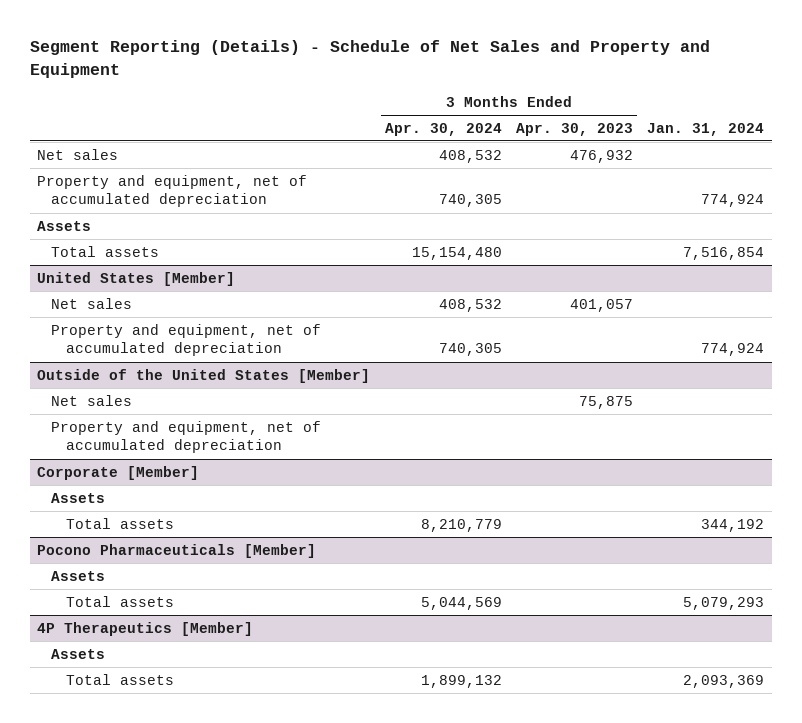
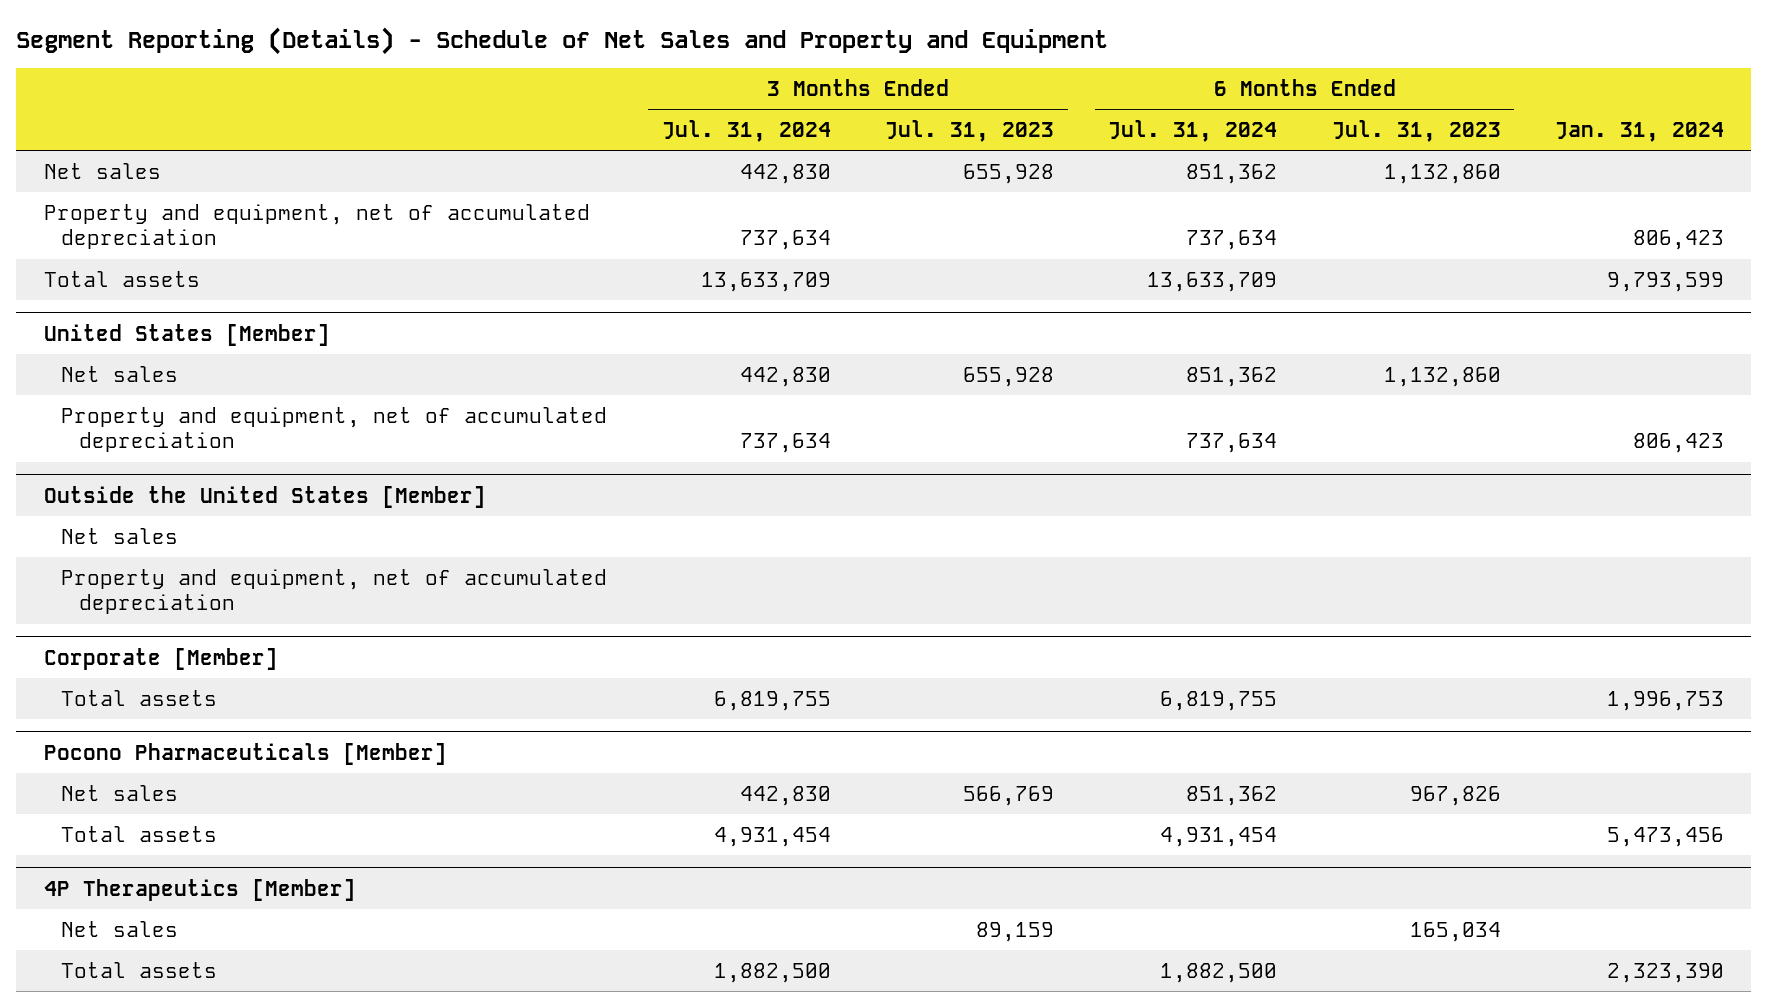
- | 3 Months Ended Apr. 30, 2024 | 3 Months Ended Apr. 30, 2023 | Jan. 31, 2024
+ | 3 Months Ended Jul. 31, 2024 | 3 Months Ended Jul. 31, 2023 | 6 Months Ended Jul. 31, 2024 | 6 Months Ended Jul. 31, 2023 | Jan. 31, 2024
- Property and equipment, net of accumulated depreciation | 740,305 | | 774,924
- Assets
- Total assets | 15,154,480 | | 7,516,854
+ Property and equipment, net of accumulated depreciation | 737,634 | | 737,634 | | 806,423
+ Total assets | 13,633,709 | | 13,633,709 | | 9,793,599
@ United States [Member]
- Property and equipment, net of accumulated depreciation | 740,305 | | 774,924
- Outside of the United States [Member]
@ United States [Member]
+ Property and equipment, net of accumulated depreciation | 737,634 | | 737,634 | | 806,423
+ Outside the United States [Member]
@ Corporate [Member]
- Assets
- Total assets | 8,210,779 | | 344,192
+ Total assets | 6,819,755 | | 6,819,755 | | 1,996,753
@ Pocono Pharmaceuticals [Member]
- Assets
- Total assets | 5,044,569 | | 5,079,293
+ Net sales | 442,830 | 566,769 | 851,362 | 967,826 |
+ Total assets | 4,931,454 | | 4,931,454 | | 5,473,456
@ 4P Therapeutics [Member]
- Assets
- Total assets | 1,899,132 | | 2,093,369
+ Net sales | | 89,159 | | 165,034 |
+ Total assets | 1,882,500 | | 1,882,500 | | 2,323,390

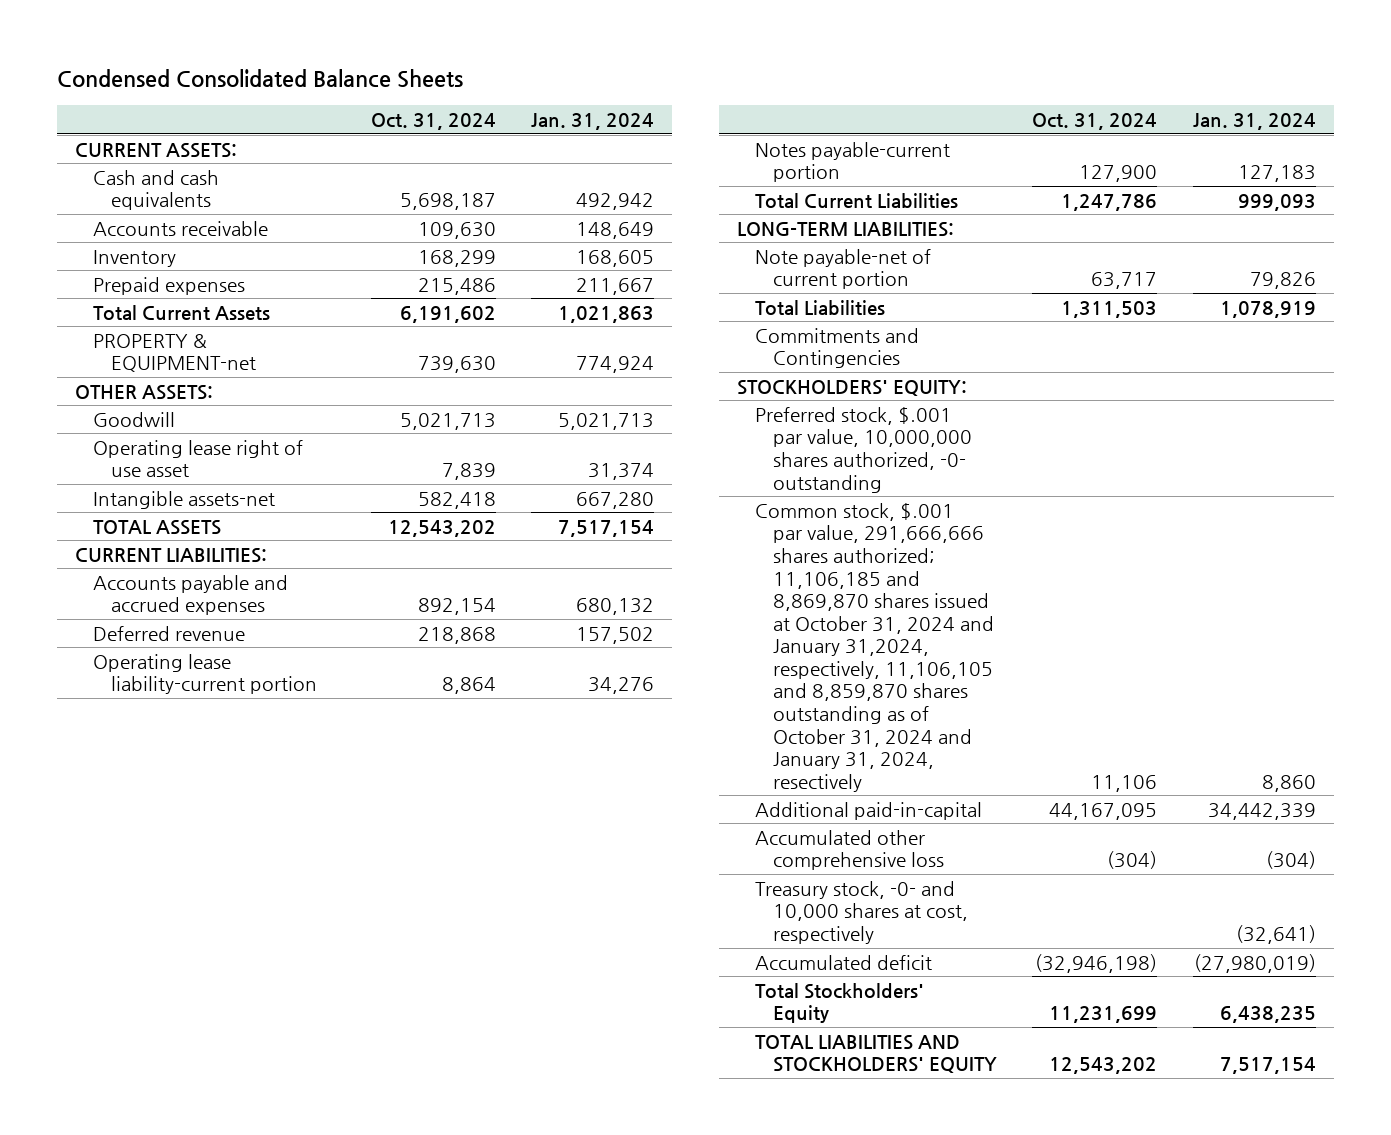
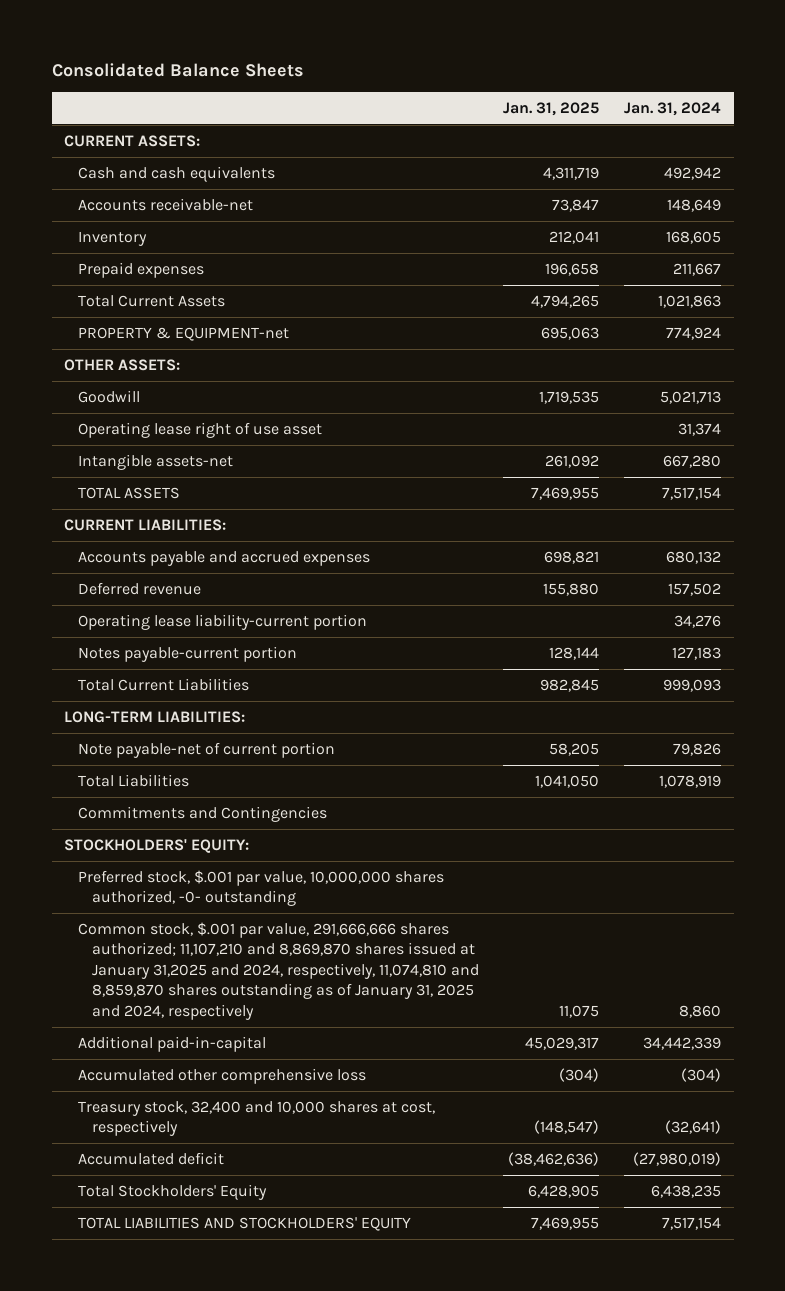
- Condensed Consolidated Balance Sheets
+ Consolidated Balance Sheets
- | Oct. 31, 2024 | Jan. 31, 2024
+ | Jan. 31, 2025 | Jan. 31, 2024
- Accounts receivable | 109,630 | 148,649
+ Accounts receivable-net | 73,847 | 148,649
- Common stock, $.001 par value, 291,666,666 shares authorized; 11,106,185 and 8,869,870 shares issued at October 31, 2024 and January 31,2024, respectively, 11,106,105 and 8,859,870 shares outstanding as of October 31, 2024 and January 31, 2024, resectively | 11,106 | 8,860
+ Common stock, $.001 par value, 291,666,666 shares authorized; 11,107,210 and 8,869,870 shares issued at January 31,2025 and 2024, respectively, 11,074,810 and 8,859,870 shares outstanding as of January 31, 2025 and 2024, respectively | 11,075 | 8,860
- Treasury stock, -0- and 10,000 shares at cost, respectively | | (32,641)
+ Treasury stock, 32,400 and 10,000 shares at cost, respectively | (148,547) | (32,641)

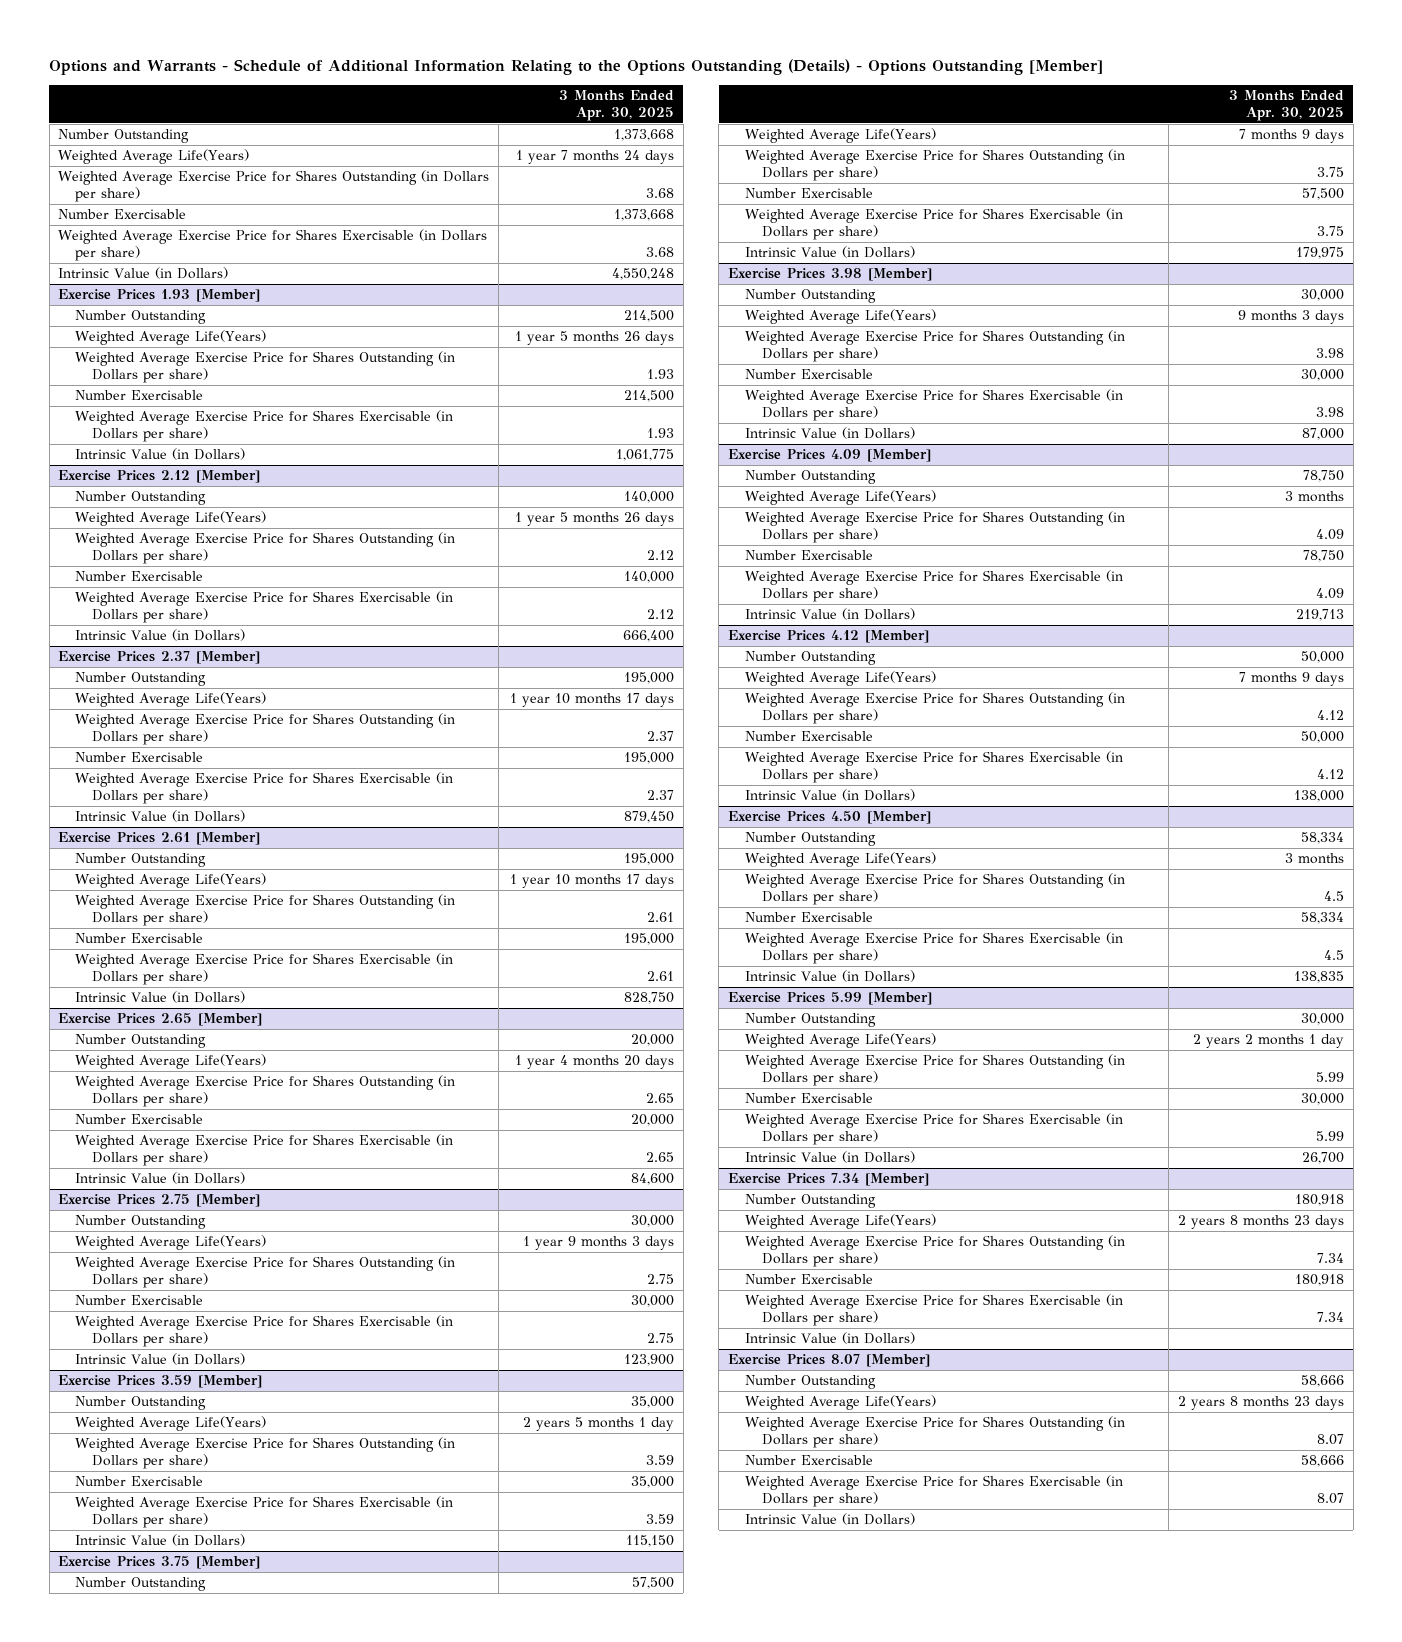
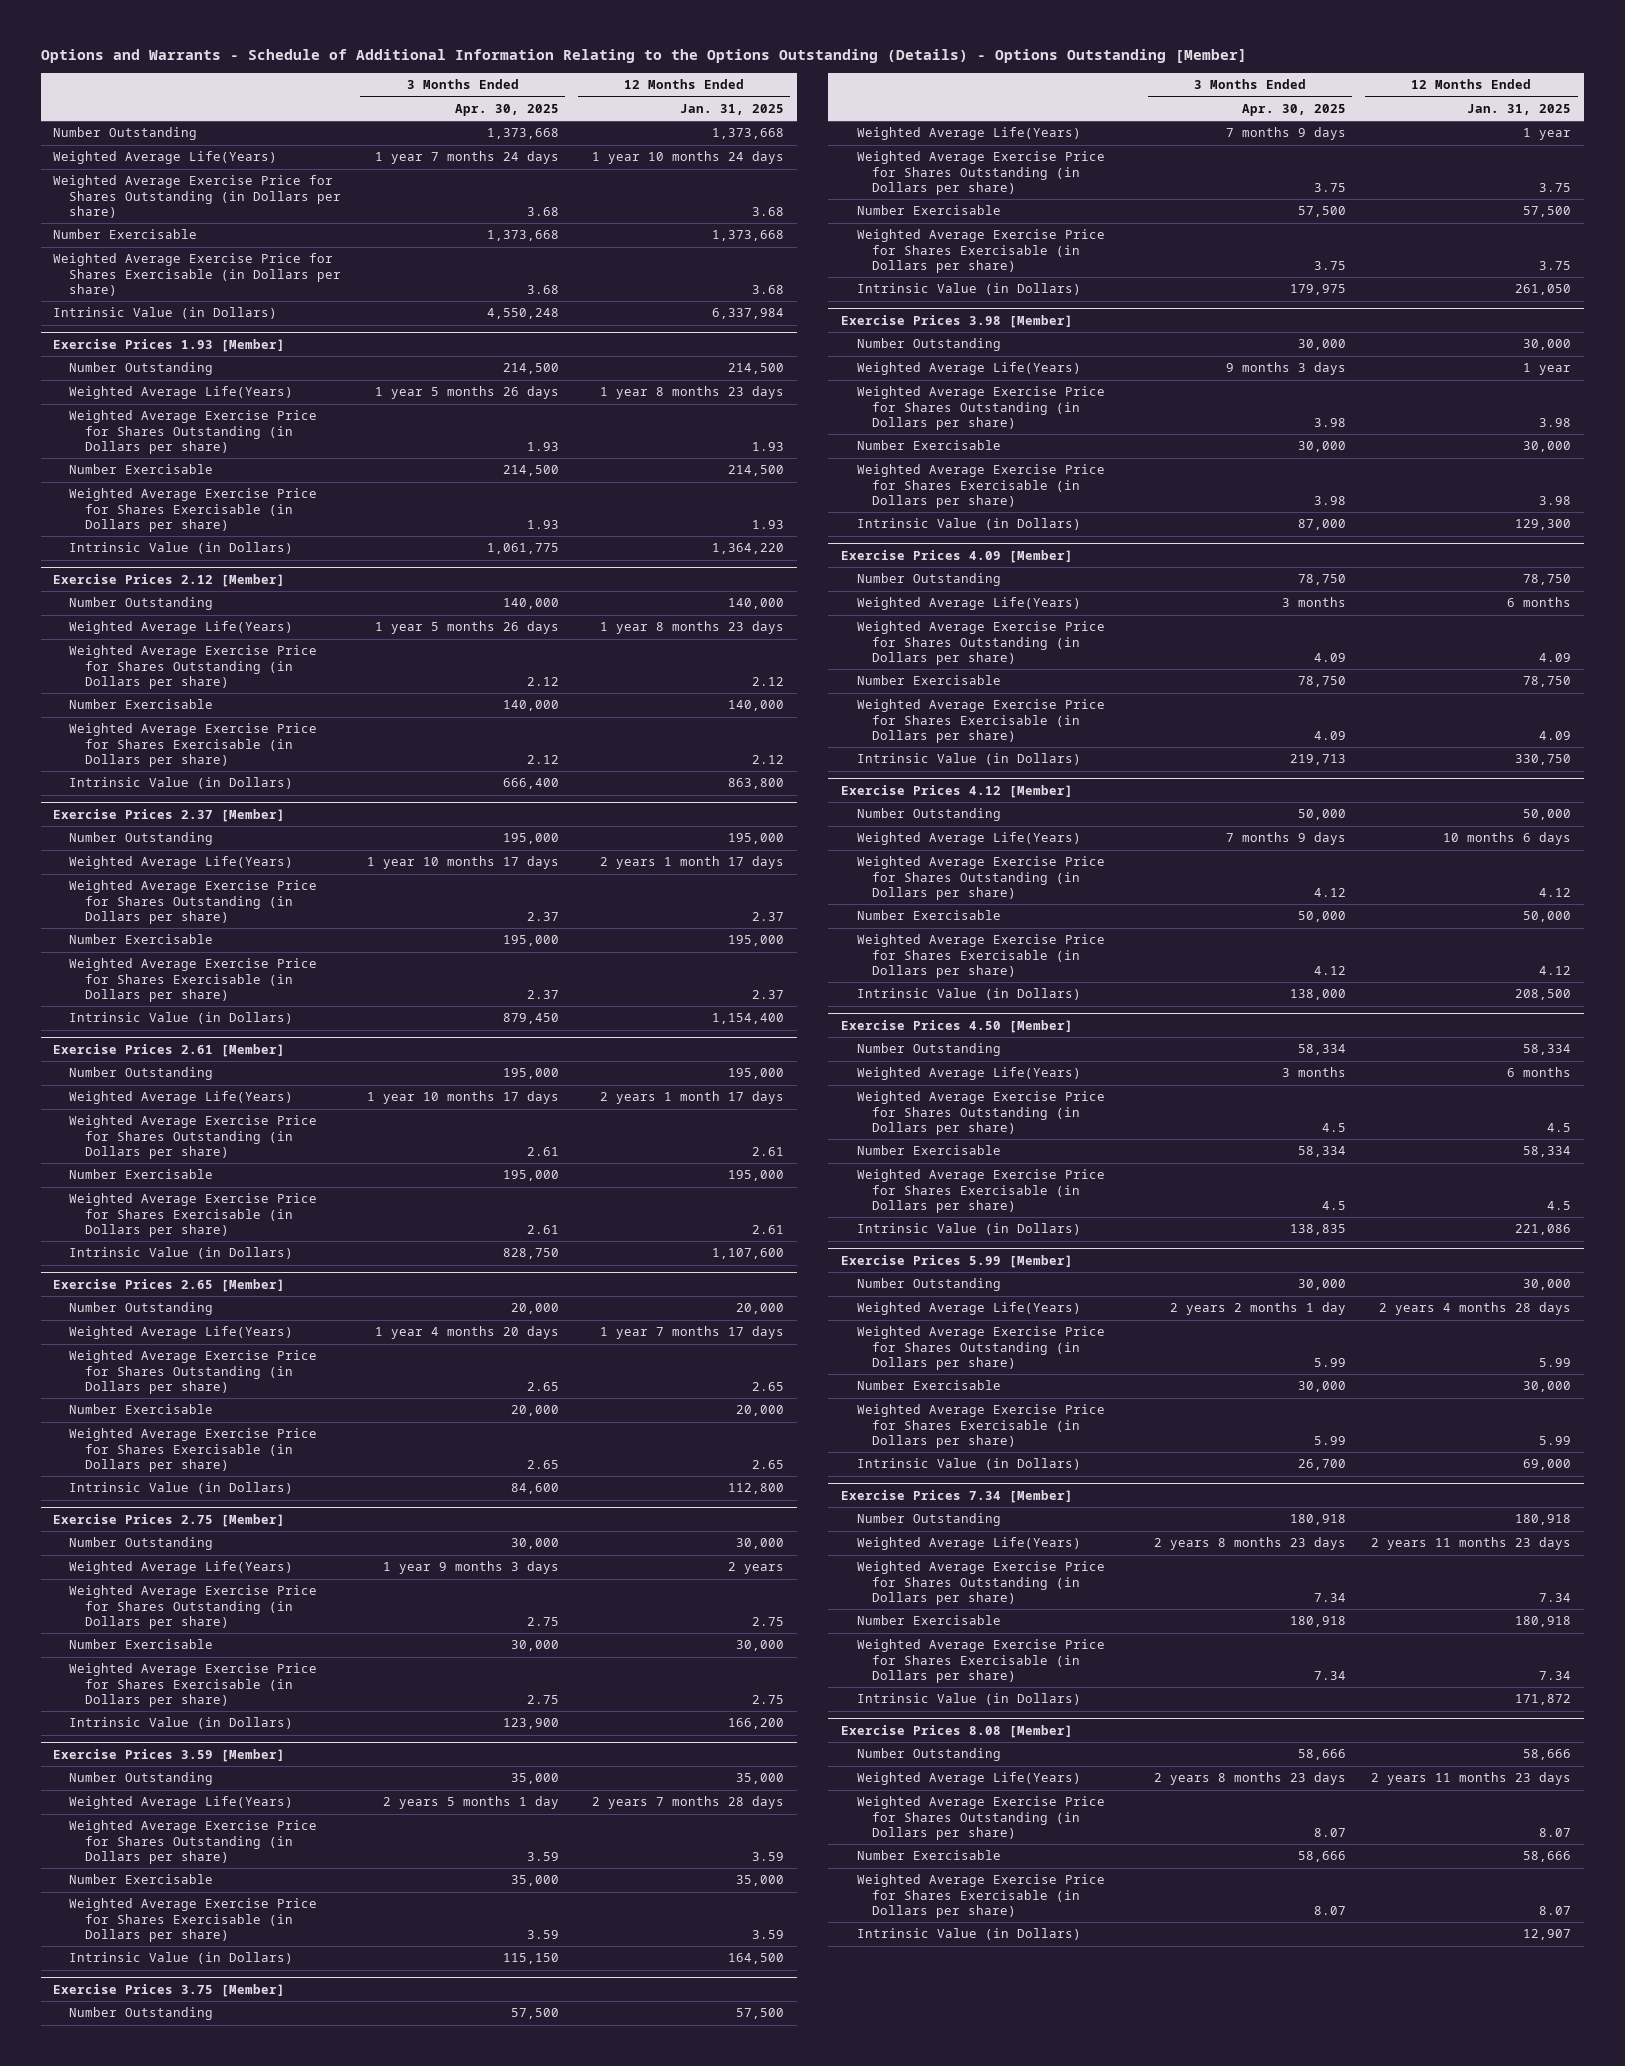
- | 3 Months Ended Apr. 30, 2025
+ | 3 Months Ended Apr. 30, 2025 | 12 Months Ended Jan. 31, 2025
- Exercise Prices 8.07 [Member]
+ Exercise Prices 8.08 [Member]

